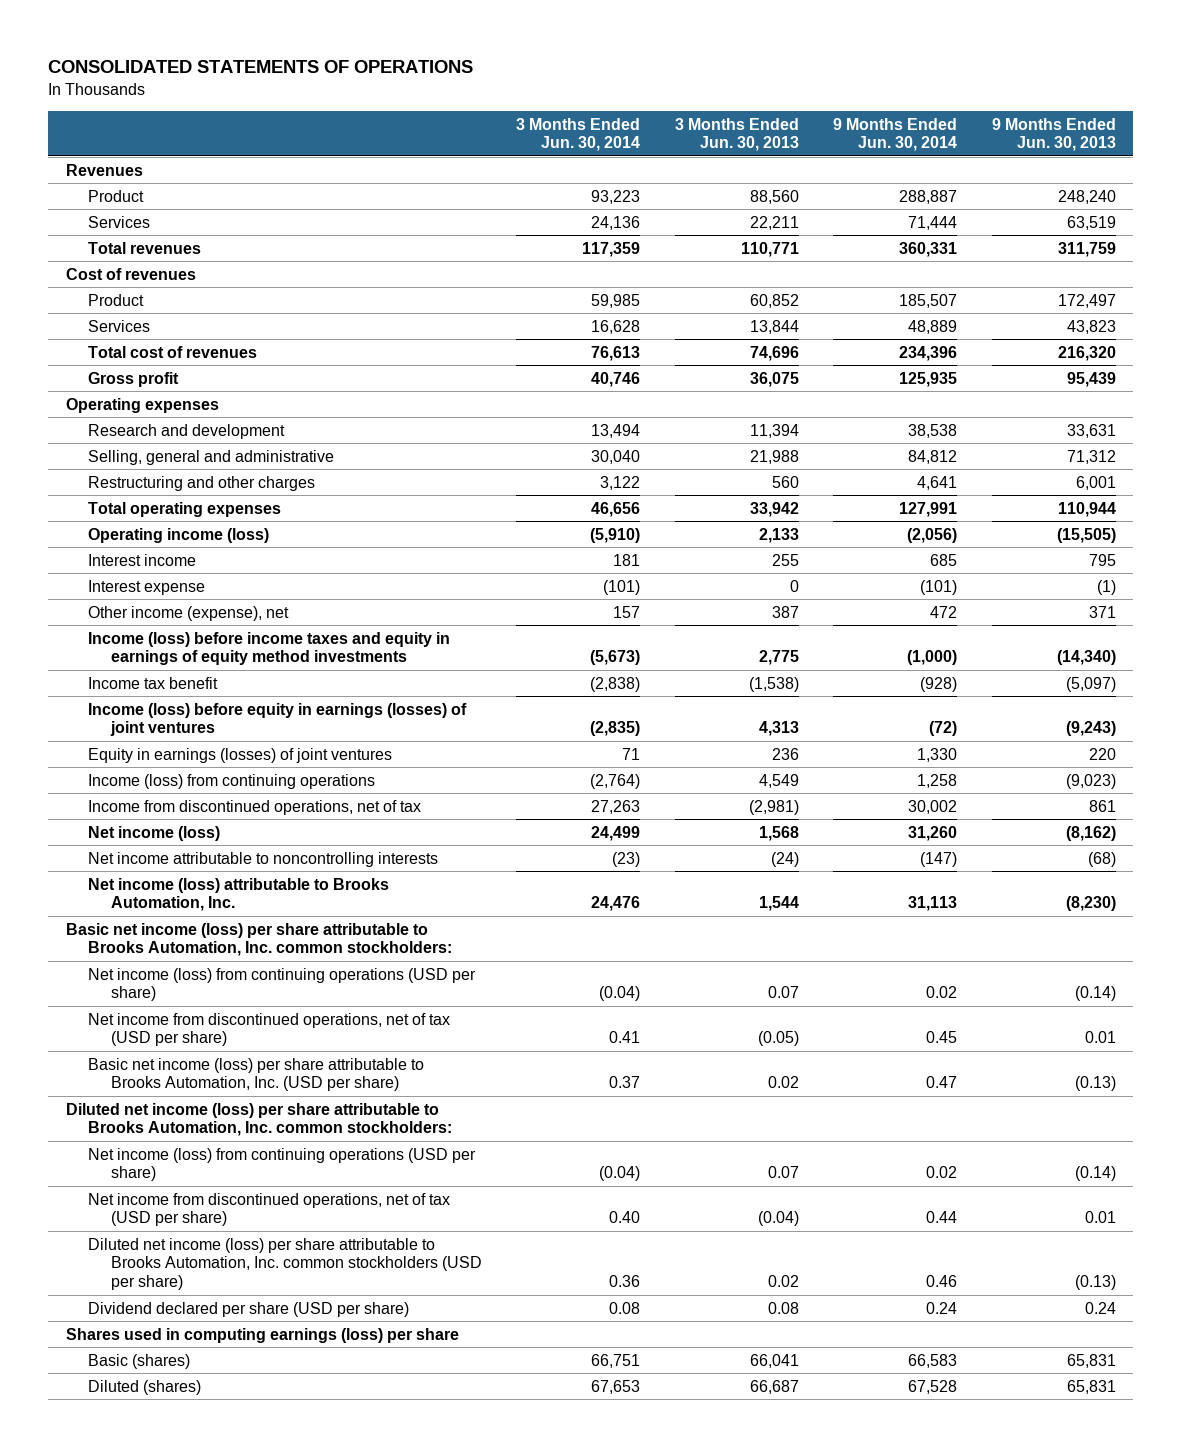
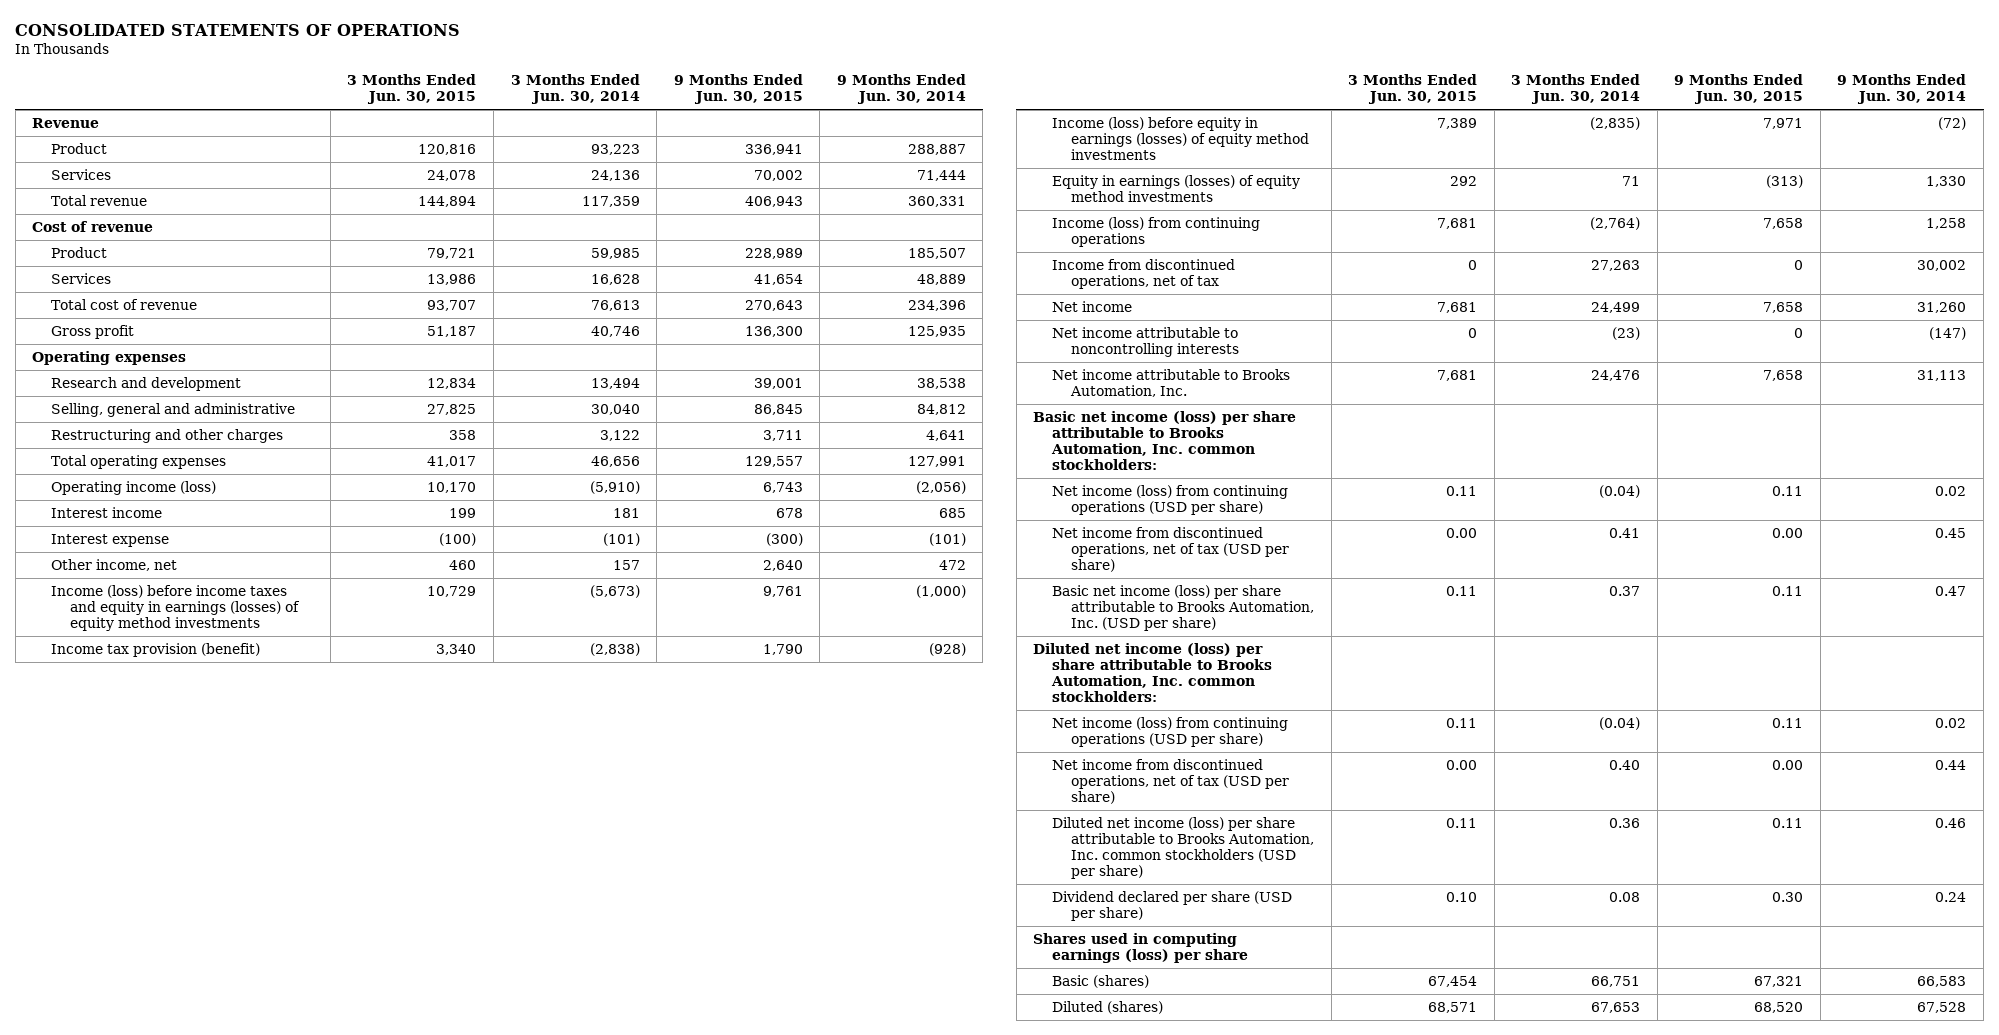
- | 3 Months Ended Jun. 30, 2014 | 3 Months Ended Jun. 30, 2013 | 9 Months Ended Jun. 30, 2014 | 9 Months Ended Jun. 30, 2013
+ | 3 Months Ended Jun. 30, 2015 | 3 Months Ended Jun. 30, 2014 | 9 Months Ended Jun. 30, 2015 | 9 Months Ended Jun. 30, 2014
- Revenues
+ Revenue
- Total revenues | 117,359 | 110,771 | 360,331 | 311,759
- Cost of revenues
+ Total revenue | 144,894 | 117,359 | 406,943 | 360,331
+ Cost of revenue
- Total cost of revenues | 76,613 | 74,696 | 234,396 | 216,320
+ Total cost of revenue | 93,707 | 76,613 | 270,643 | 234,396
- Other income (expense), net | 157 | 387 | 472 | 371
- Income (loss) before income taxes and equity in earnings of equity method investments | (5,673) | 2,775 | (1,000) | (14,340)
- Income tax benefit | (2,838) | (1,538) | (928) | (5,097)
- Income (loss) before equity in earnings (losses) of joint ventures | (2,835) | 4,313 | (72) | (9,243)
- Equity in earnings (losses) of joint ventures | 71 | 236 | 1,330 | 220
+ Other income, net | 460 | 157 | 2,640 | 472
+ Income (loss) before income taxes and equity in earnings (losses) of equity method investments | 10,729 | (5,673) | 9,761 | (1,000)
+ Income tax provision (benefit) | 3,340 | (2,838) | 1,790 | (928)
+ Income (loss) before equity in earnings (losses) of equity method investments | 7,389 | (2,835) | 7,971 | (72)
+ Equity in earnings (losses) of equity method investments | 292 | 71 | (313) | 1,330
- Net income (loss) | 24,499 | 1,568 | 31,260 | (8,162)
+ Net income | 7,681 | 24,499 | 7,658 | 31,260
- Net income (loss) attributable to Brooks Automation, Inc. | 24,476 | 1,544 | 31,113 | (8,230)
+ Net income attributable to Brooks Automation, Inc. | 7,681 | 24,476 | 7,658 | 31,113

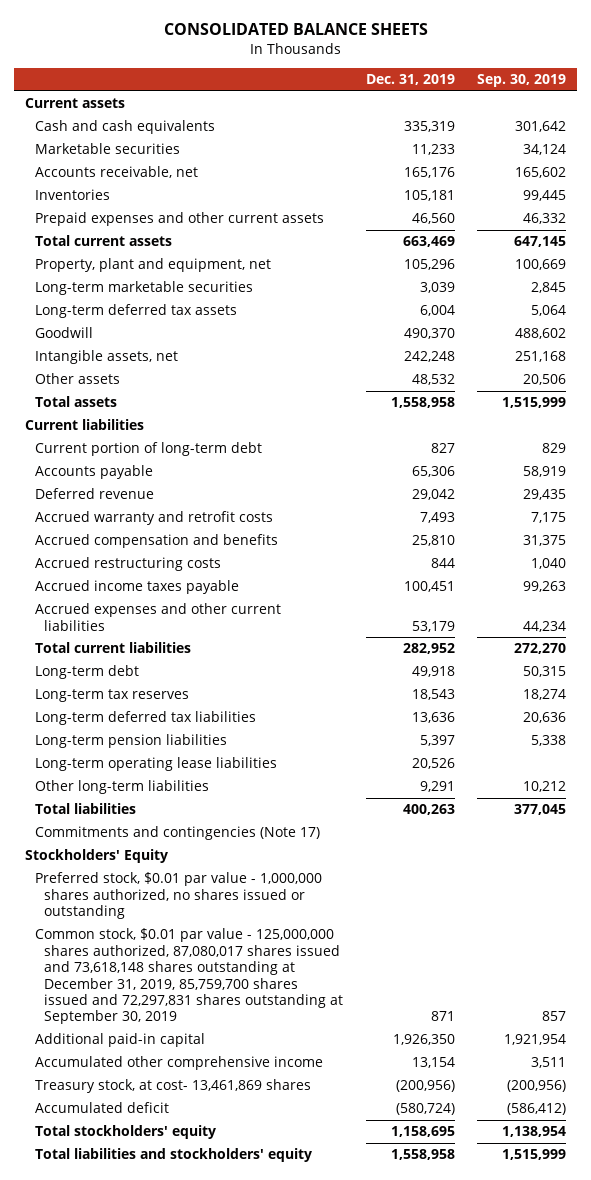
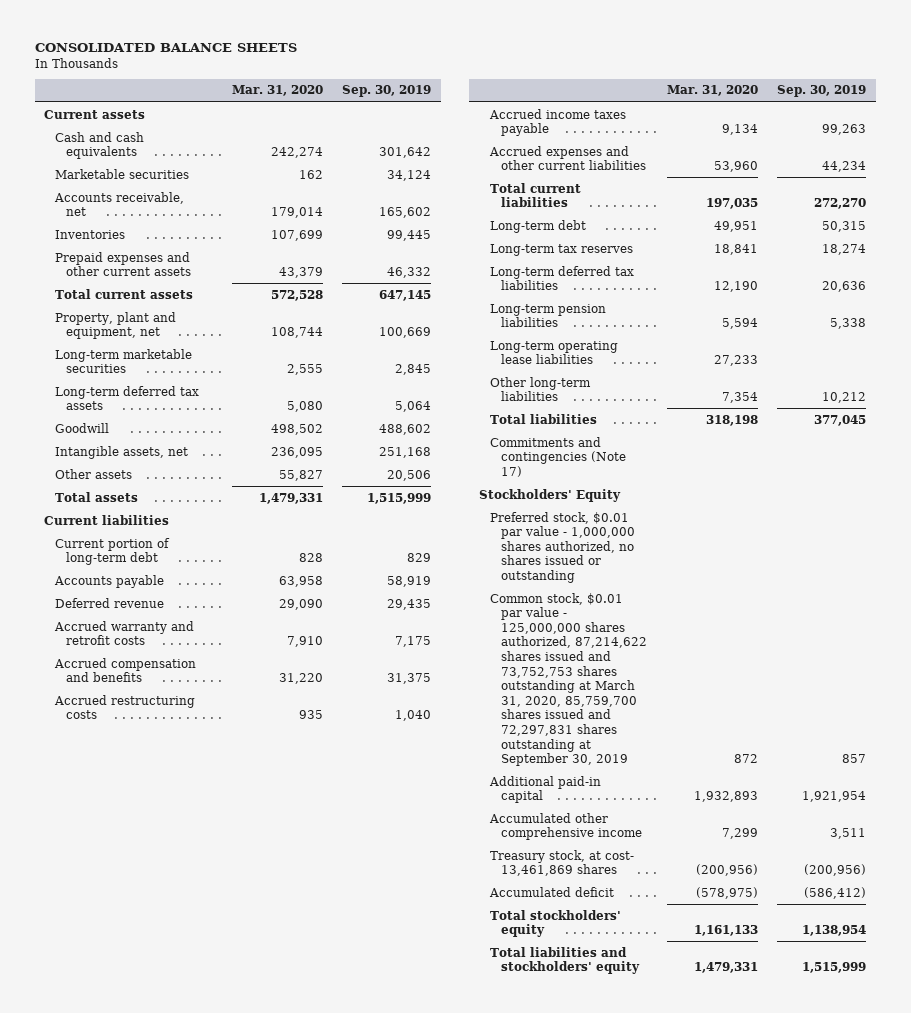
- | Dec. 31, 2019 | Sep. 30, 2019
+ | Mar. 31, 2020 | Sep. 30, 2019
- Common stock, $0.01 par value - 125,000,000 shares authorized, 87,080,017 shares issued and 73,618,148 shares outstanding at December 31, 2019, 85,759,700 shares issued and 72,297,831 shares outstanding at September 30, 2019 | 871 | 857
+ Common stock, $0.01 par value - 125,000,000 shares authorized, 87,214,622 shares issued and 73,752,753 shares outstanding at March 31, 2020, 85,759,700 shares issued and 72,297,831 shares outstanding at September 30, 2019 | 872 | 857

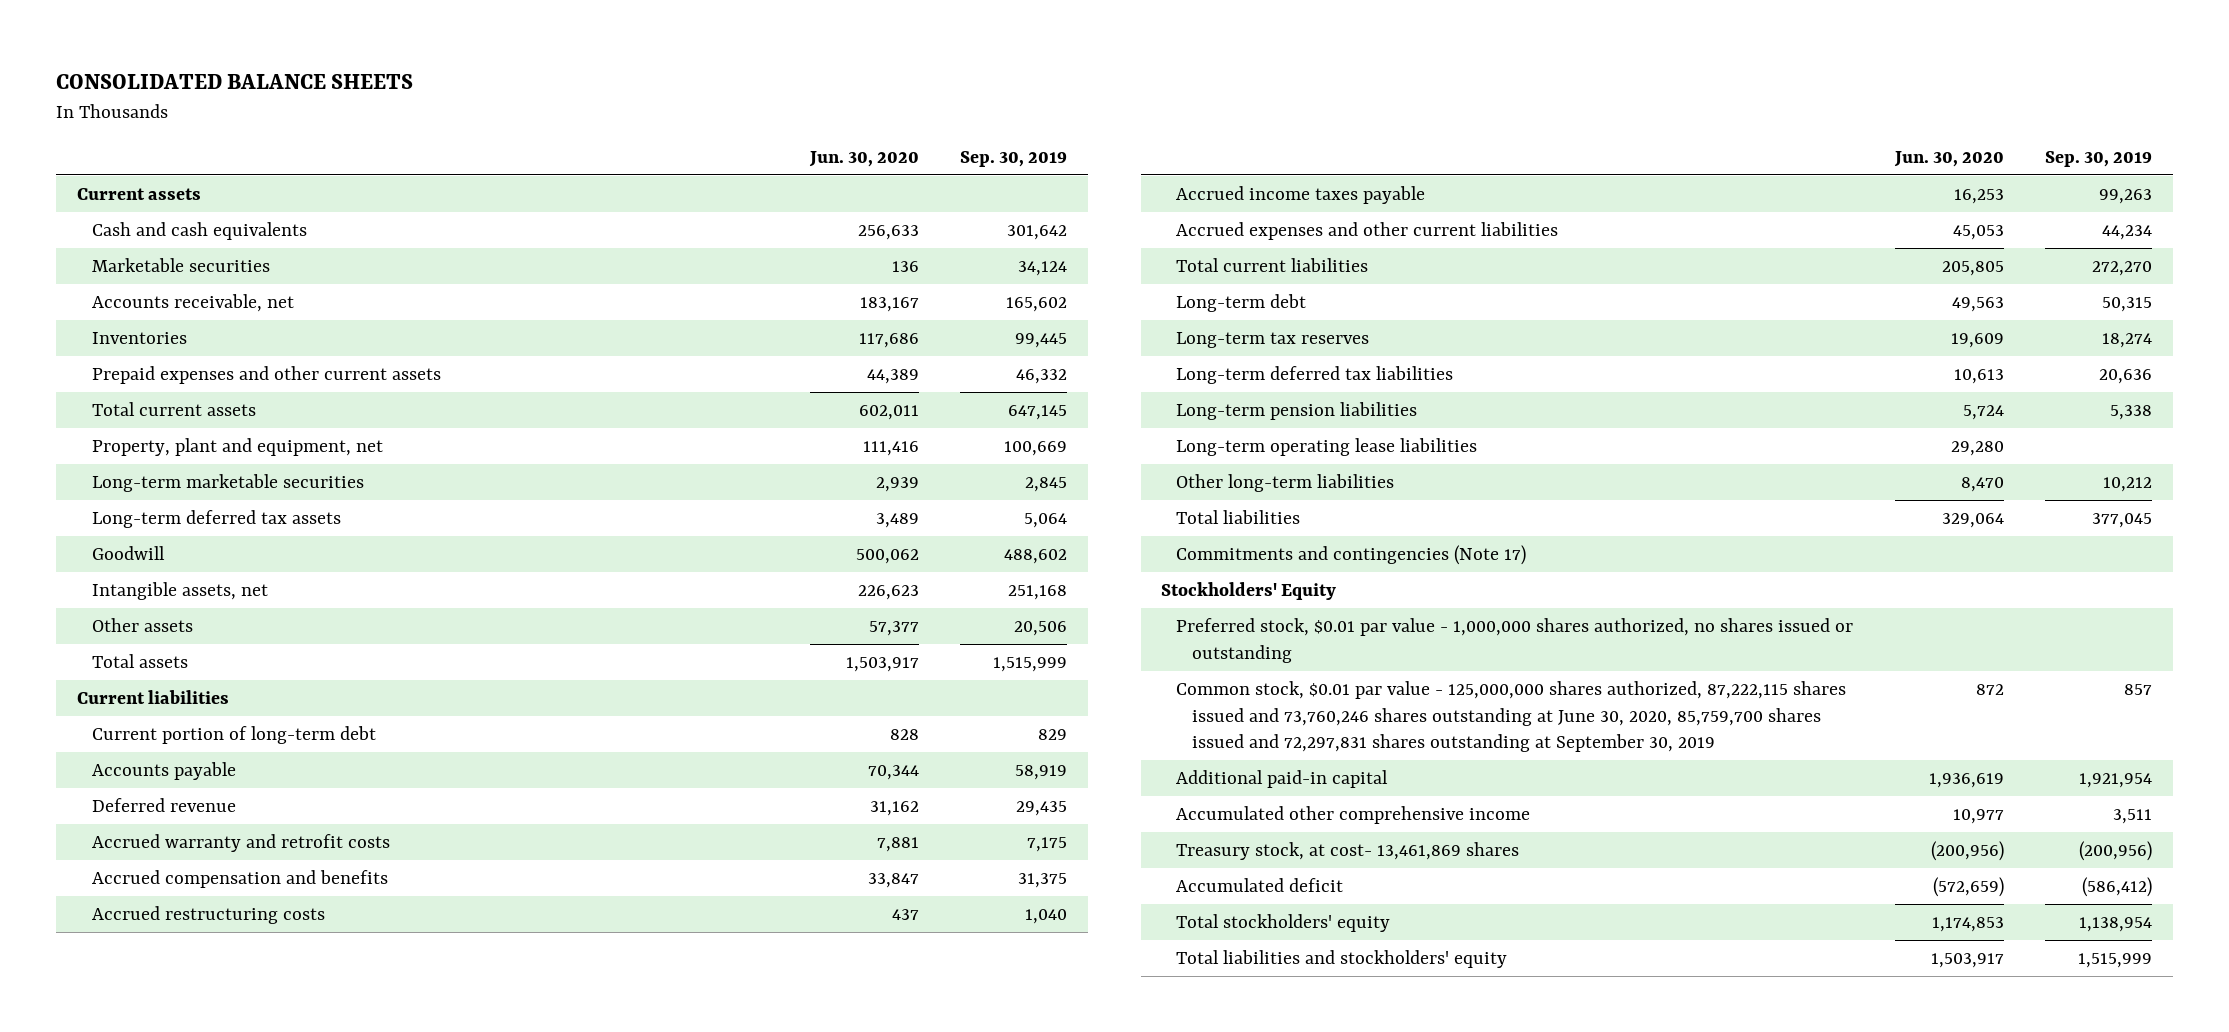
- | Mar. 31, 2020 | Sep. 30, 2019
+ | Jun. 30, 2020 | Sep. 30, 2019
- Common stock, $0.01 par value - 125,000,000 shares authorized, 87,214,622 shares issued and 73,752,753 shares outstanding at March 31, 2020, 85,759,700 shares issued and 72,297,831 shares outstanding at September 30, 2019 | 872 | 857
+ Common stock, $0.01 par value - 125,000,000 shares authorized, 87,222,115 shares issued and 73,760,246 shares outstanding at June 30, 2020, 85,759,700 shares issued and 72,297,831 shares outstanding at September 30, 2019 | 872 | 857

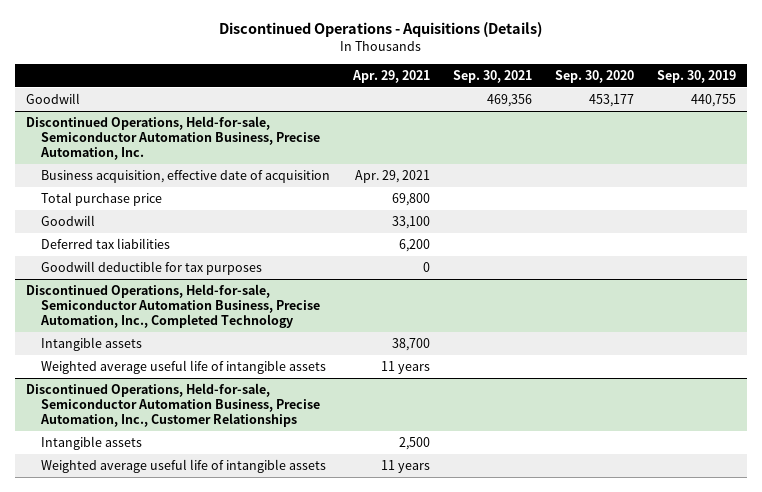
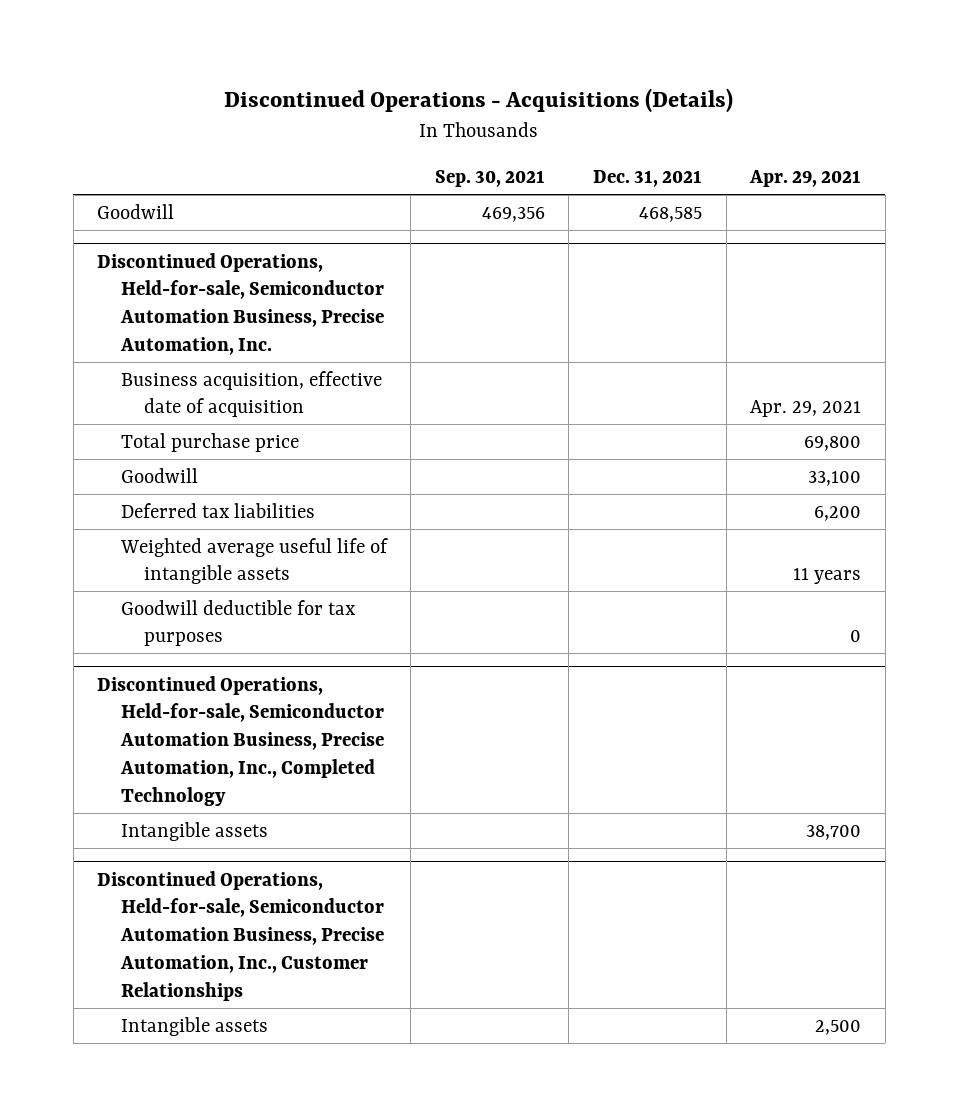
- Discontinued Operations - Aquisitions (Details)
+ Discontinued Operations - Acquisitions (Details)
- | Apr. 29, 2021 | Sep. 30, 2021 | Sep. 30, 2020 | Sep. 30, 2019
+ | Sep. 30, 2021 | Dec. 31, 2021 | Apr. 29, 2021
@ Discontinued Operations, Held-for-sale, Semiconductor Automation Business, Precise Automation, Inc.
+ Weighted average useful life of intangible assets | | | 11 years
@ Discontinued Operations, Held-for-sale, Semiconductor Automation Business, Precise Automation, Inc., Completed Technology
- Weighted average useful life of intangible assets | 11 years | | |
@ Discontinued Operations, Held-for-sale, Semiconductor Automation Business, Precise Automation, Inc., Customer Relationships
- Weighted average useful life of intangible assets | 11 years | | |

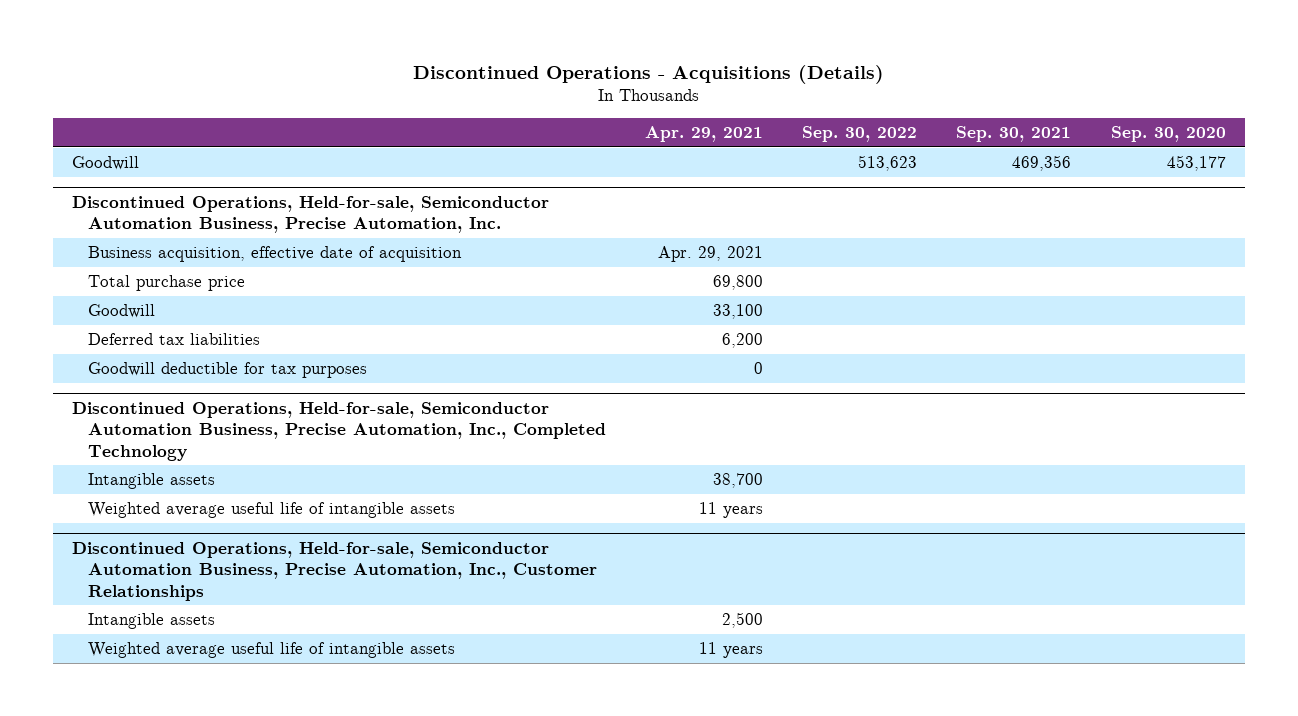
- | Sep. 30, 2021 | Dec. 31, 2021 | Apr. 29, 2021
+ | Apr. 29, 2021 | Sep. 30, 2022 | Sep. 30, 2021 | Sep. 30, 2020
@ Discontinued Operations, Held-for-sale, Semiconductor Automation Business, Precise Automation, Inc.
- Weighted average useful life of intangible assets | | | 11 years
@ Discontinued Operations, Held-for-sale, Semiconductor Automation Business, Precise Automation, Inc., Completed Technology
+ Weighted average useful life of intangible assets | 11 years | | |
@ Discontinued Operations, Held-for-sale, Semiconductor Automation Business, Precise Automation, Inc., Customer Relationships
+ Weighted average useful life of intangible assets | 11 years | | |

